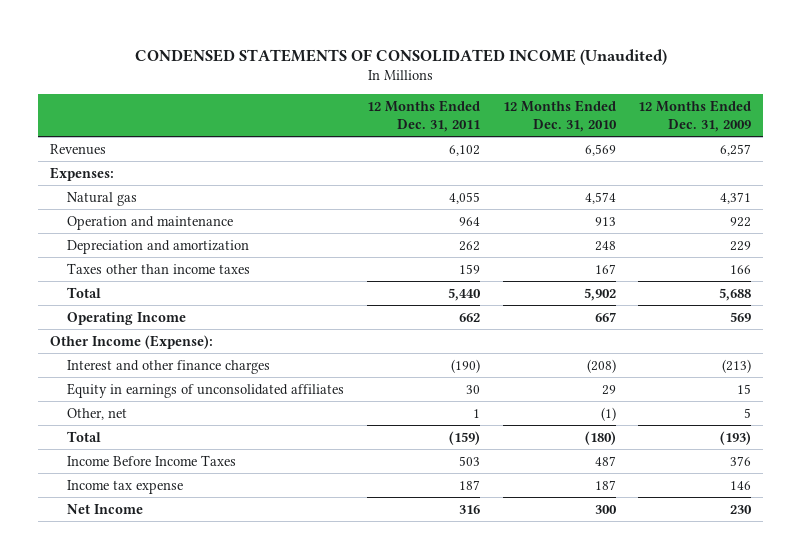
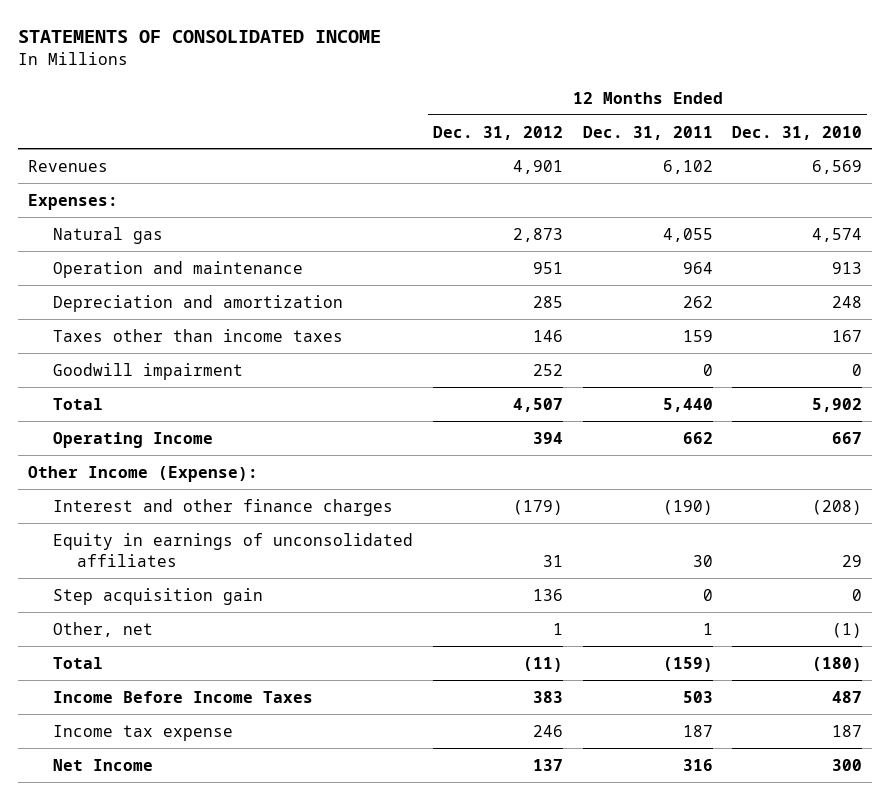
- CONDENSED STATEMENTS OF CONSOLIDATED INCOME (Unaudited)
+ STATEMENTS OF CONSOLIDATED INCOME
- | 12 Months Ended Dec. 31, 2011 | 12 Months Ended Dec. 31, 2010 | 12 Months Ended Dec. 31, 2009
+ | 12 Months Ended Dec. 31, 2012 | 12 Months Ended Dec. 31, 2011 | 12 Months Ended Dec. 31, 2010
+ Goodwill impairment | 252 | 0 | 0
+ Step acquisition gain | 136 | 0 | 0

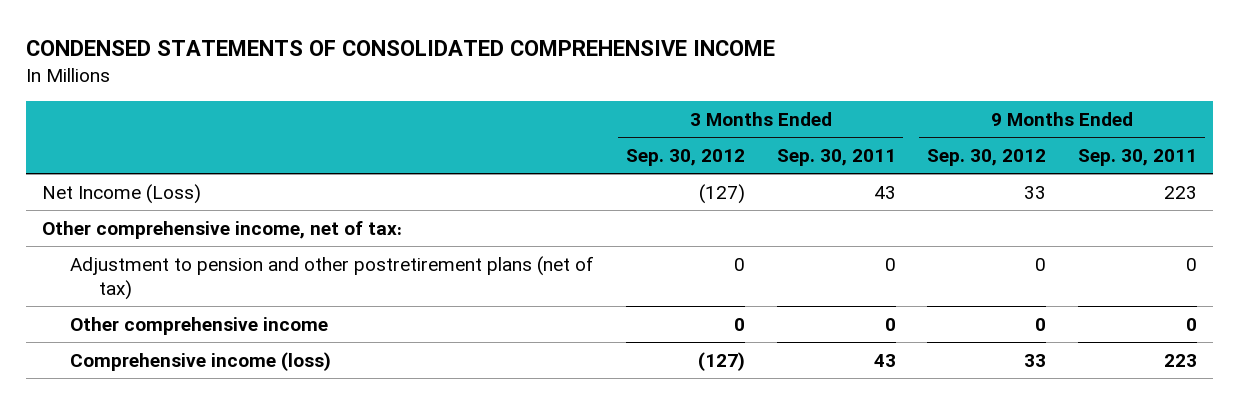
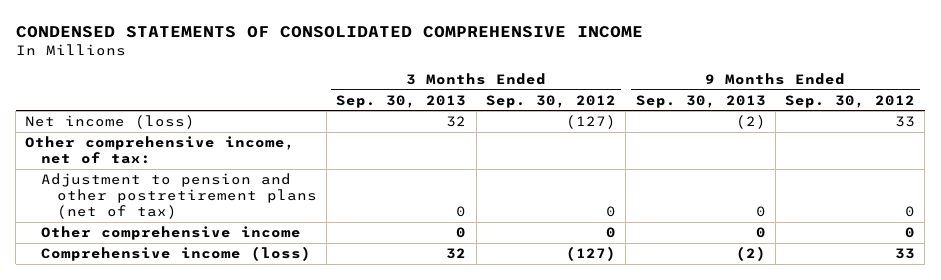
- | 3 Months Ended Sep. 30, 2012 | 3 Months Ended Sep. 30, 2011 | 9 Months Ended Sep. 30, 2012 | 9 Months Ended Sep. 30, 2011
+ | 3 Months Ended Sep. 30, 2013 | 3 Months Ended Sep. 30, 2012 | 9 Months Ended Sep. 30, 2013 | 9 Months Ended Sep. 30, 2012
- Net Income (Loss) | (127) | 43 | 33 | 223
+ Net income (loss) | 32 | (127) | (2) | 33

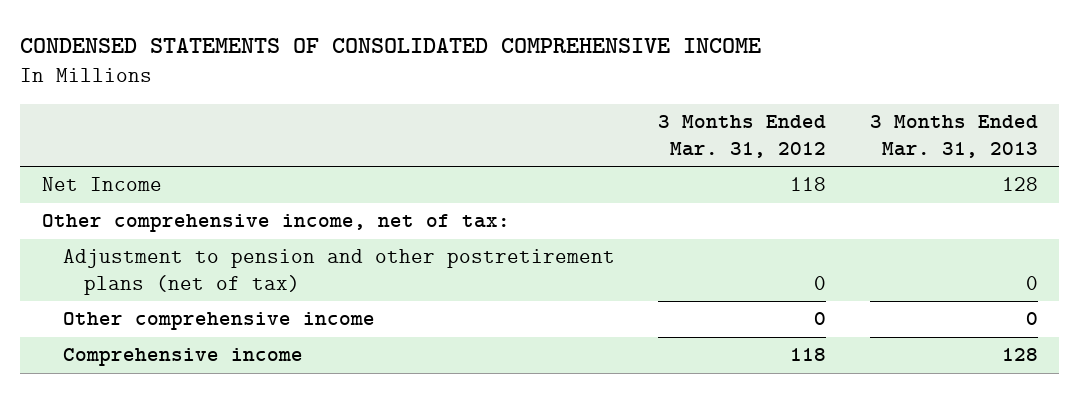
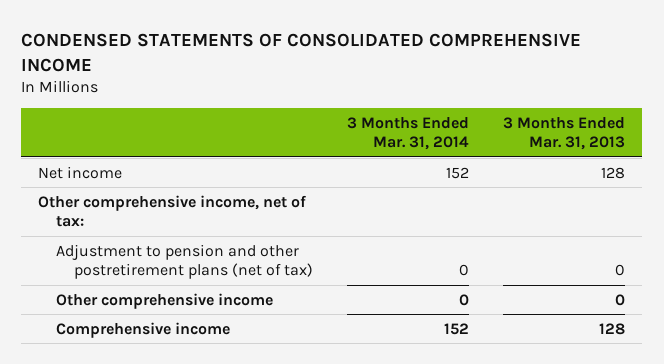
- | 3 Months Ended Mar. 31, 2012 | 3 Months Ended Mar. 31, 2013
+ | 3 Months Ended Mar. 31, 2014 | 3 Months Ended Mar. 31, 2013
- Net Income | 118 | 128
+ Net income | 152 | 128

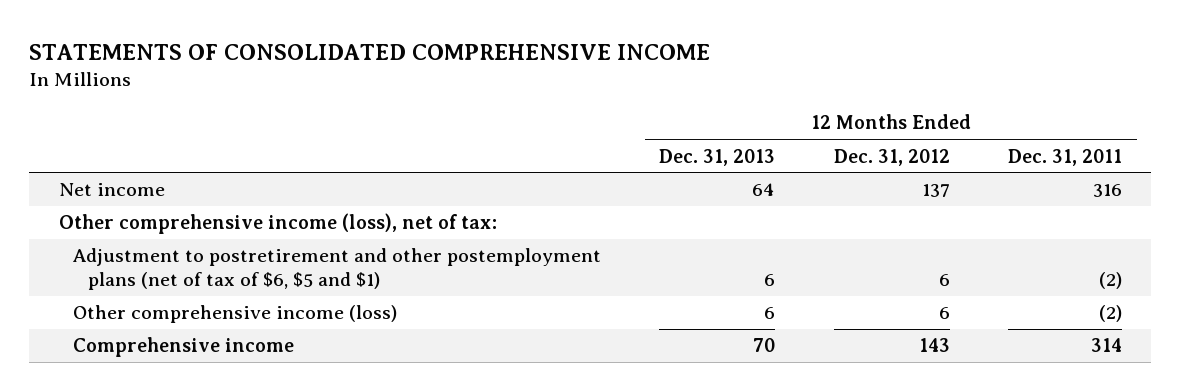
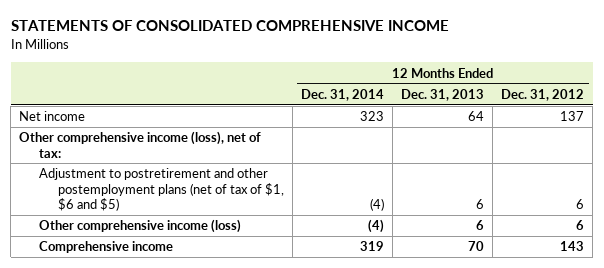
- | 12 Months Ended Dec. 31, 2013 | 12 Months Ended Dec. 31, 2012 | 12 Months Ended Dec. 31, 2011
+ | 12 Months Ended Dec. 31, 2014 | 12 Months Ended Dec. 31, 2013 | 12 Months Ended Dec. 31, 2012
- Adjustment to postretirement and other postemployment plans (net of tax of $6, $5 and $1) | 6 | 6 | (2)
+ Adjustment to postretirement and other postemployment plans (net of tax of $1, $6 and $5) | (4) | 6 | 6

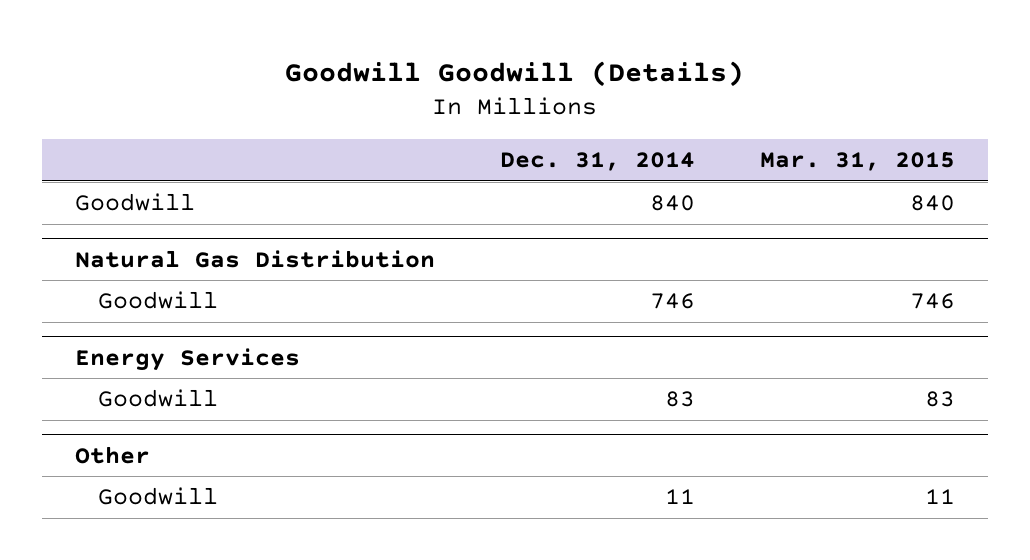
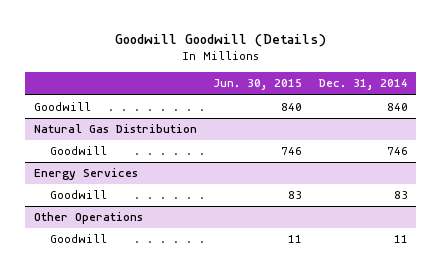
- | Dec. 31, 2014 | Mar. 31, 2015
+ | Jun. 30, 2015 | Dec. 31, 2014
- Other
+ Other Operations

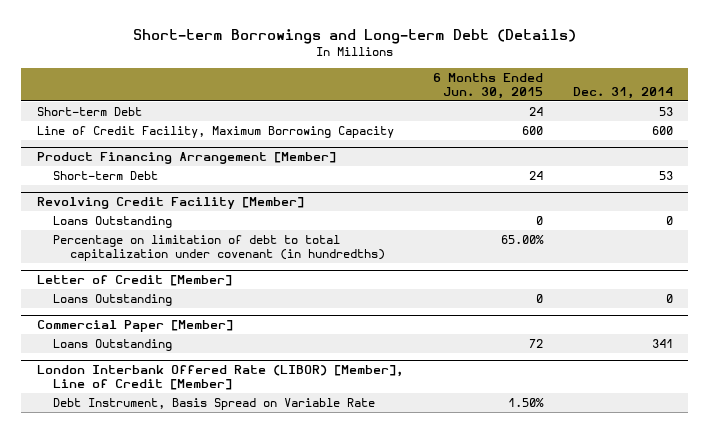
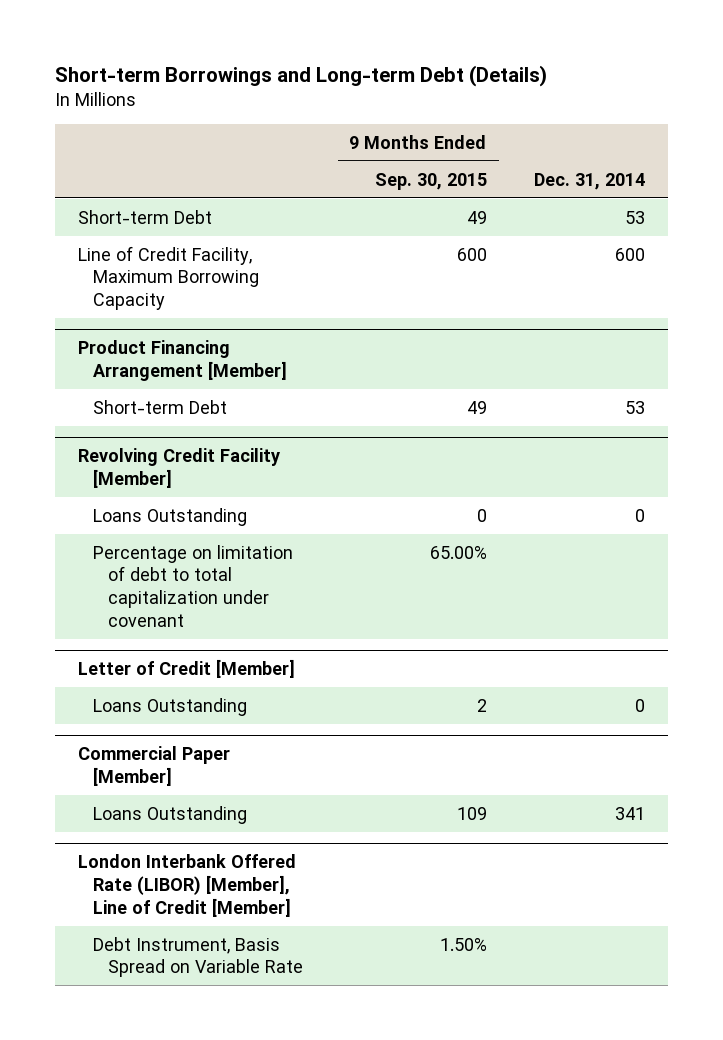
- | 6 Months Ended Jun. 30, 2015 | Dec. 31, 2014
+ | 9 Months Ended Sep. 30, 2015 | Dec. 31, 2014
@ Revolving Credit Facility [Member]
- Percentage on limitation of debt to total capitalization under covenant (in hundredths) | 65.00% |
+ Percentage on limitation of debt to total capitalization under covenant | 65.00% |

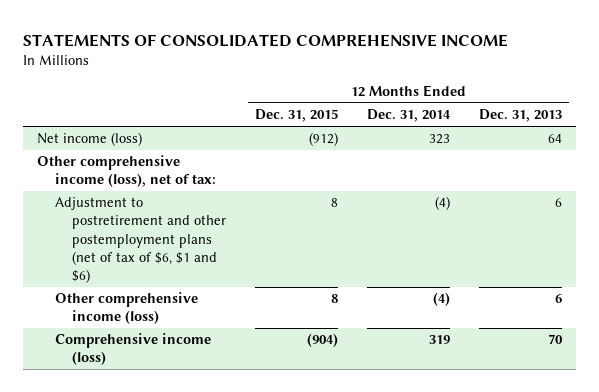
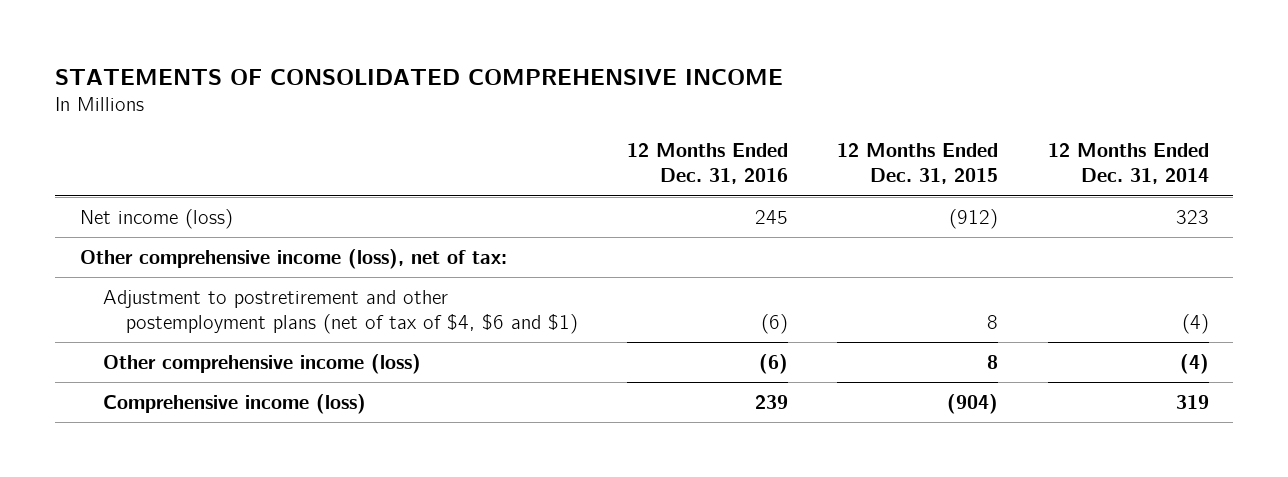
- | 12 Months Ended Dec. 31, 2015 | 12 Months Ended Dec. 31, 2014 | 12 Months Ended Dec. 31, 2013
+ | 12 Months Ended Dec. 31, 2016 | 12 Months Ended Dec. 31, 2015 | 12 Months Ended Dec. 31, 2014
- Adjustment to postretirement and other postemployment plans (net of tax of $6, $1 and $6) | 8 | (4) | 6
+ Adjustment to postretirement and other postemployment plans (net of tax of $4, $6 and $1) | (6) | 8 | (4)

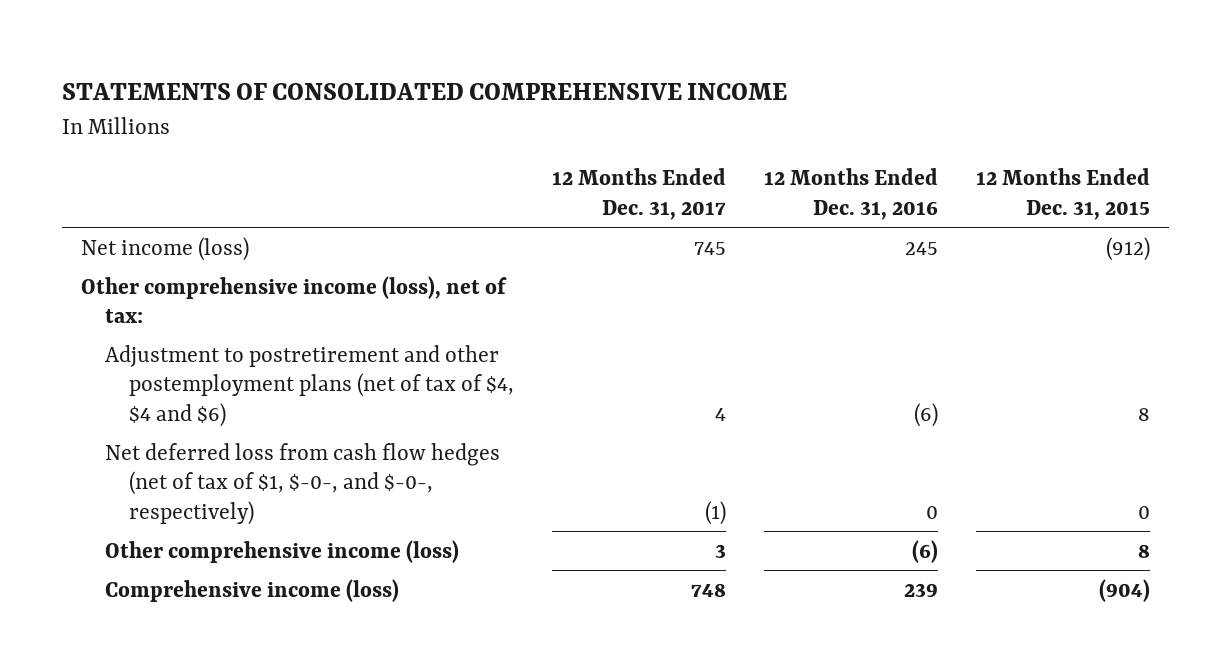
- | 12 Months Ended Dec. 31, 2016 | 12 Months Ended Dec. 31, 2015 | 12 Months Ended Dec. 31, 2014
+ | 12 Months Ended Dec. 31, 2017 | 12 Months Ended Dec. 31, 2016 | 12 Months Ended Dec. 31, 2015
- Adjustment to postretirement and other postemployment plans (net of tax of $4, $6 and $1) | (6) | 8 | (4)
+ Adjustment to postretirement and other postemployment plans (net of tax of $4, $4 and $6) | 4 | (6) | 8
+ Net deferred loss from cash flow hedges (net of tax of $1, $-0-, and $-0-, respectively) | (1) | 0 | 0

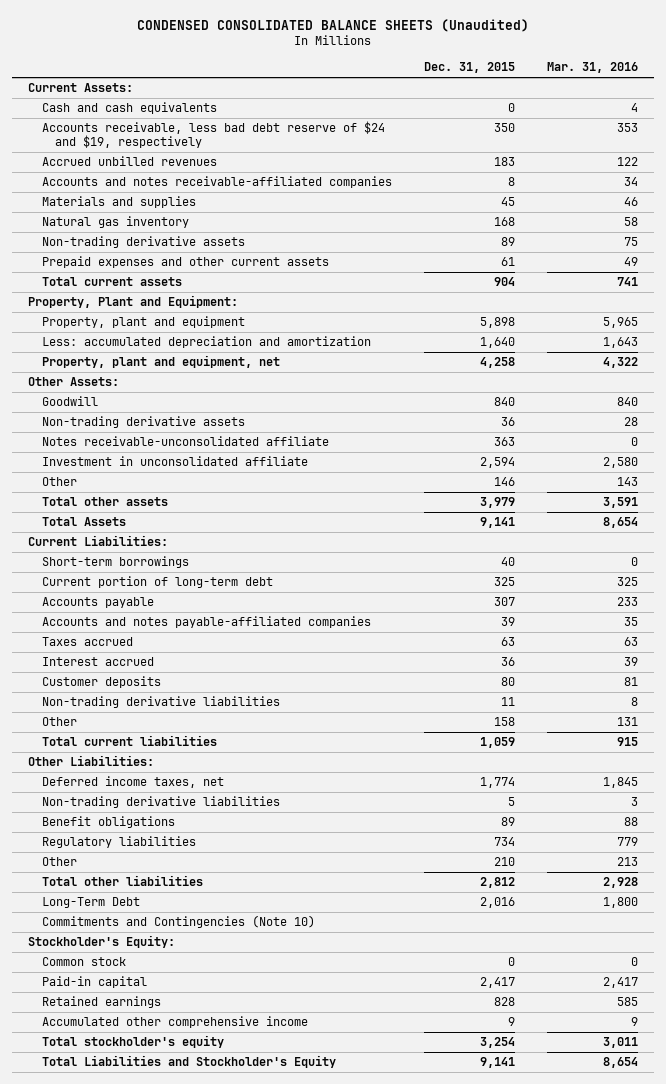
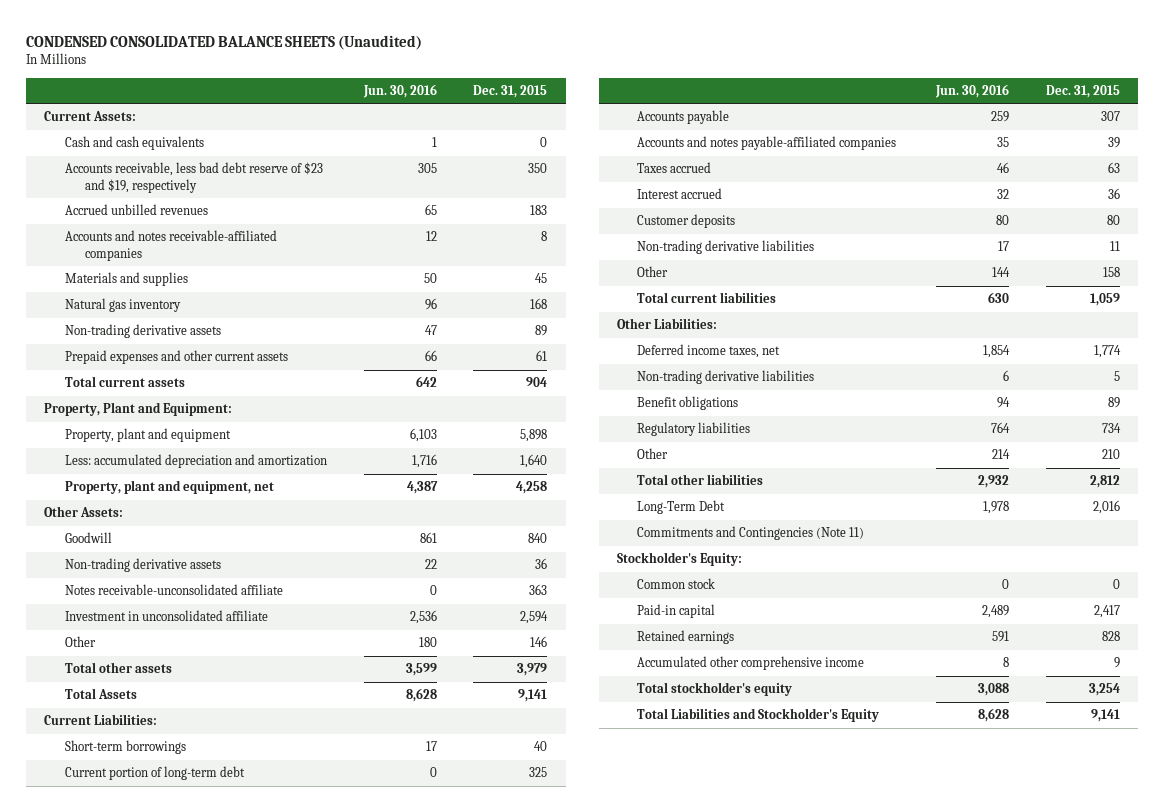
- | Dec. 31, 2015 | Mar. 31, 2016
+ | Jun. 30, 2016 | Dec. 31, 2015
- Accounts receivable, less bad debt reserve of $24 and $19, respectively | 350 | 353
+ Accounts receivable, less bad debt reserve of $23 and $19, respectively | 305 | 350
- Commitments and Contingencies (Note 10)
+ Commitments and Contingencies (Note 11)

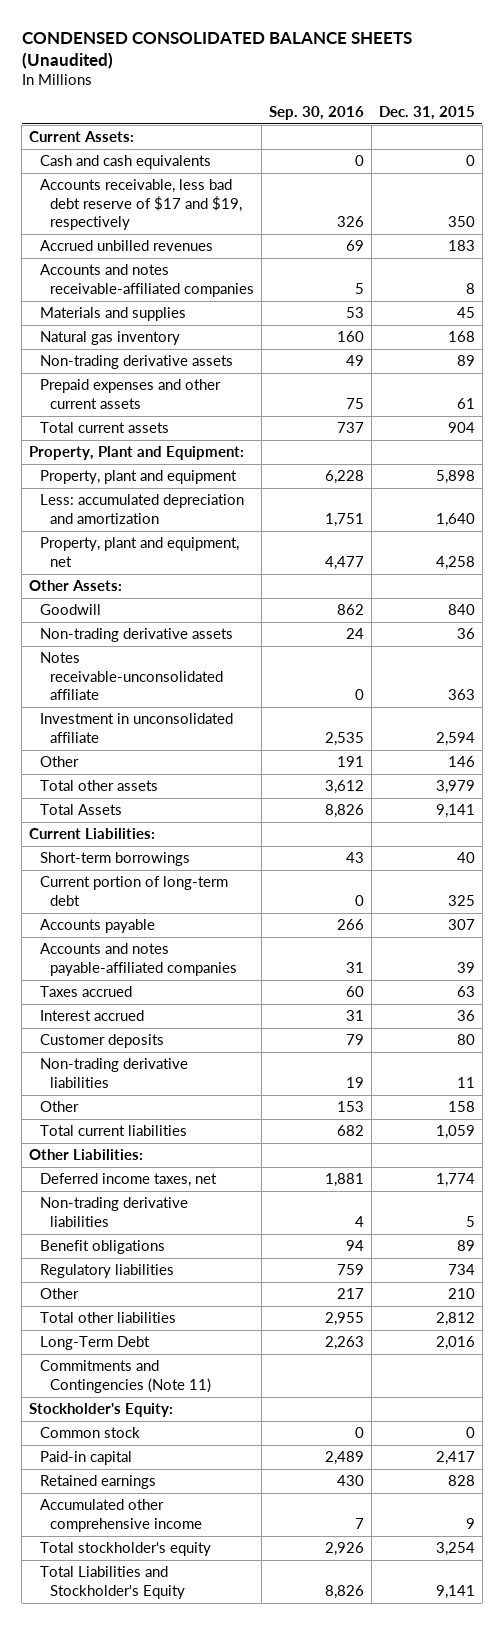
- | Jun. 30, 2016 | Dec. 31, 2015
+ | Sep. 30, 2016 | Dec. 31, 2015
- Accounts receivable, less bad debt reserve of $23 and $19, respectively | 305 | 350
+ Accounts receivable, less bad debt reserve of $17 and $19, respectively | 326 | 350

